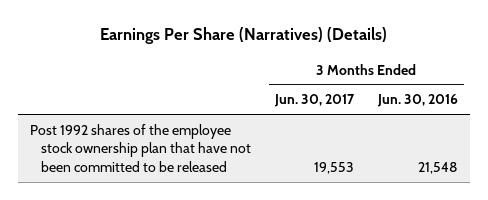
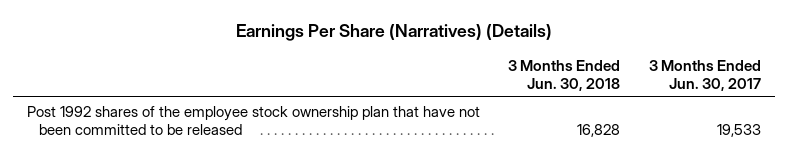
- | 3 Months Ended Jun. 30, 2017 | 3 Months Ended Jun. 30, 2016
+ | 3 Months Ended Jun. 30, 2018 | 3 Months Ended Jun. 30, 2017
- Post 1992 shares of the employee stock ownership plan that have not been committed to be released | 19,553 | 21,548
+ Post 1992 shares of the employee stock ownership plan that have not been committed to be released | 16,828 | 19,533

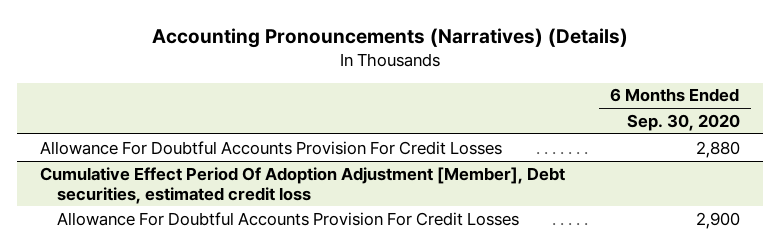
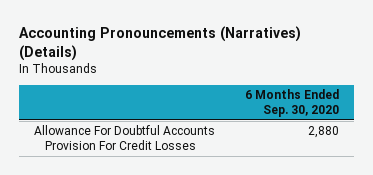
- Cumulative Effect Period Of Adoption Adjustment [Member], Debt securities, estimated credit loss
- Allowance For Doubtful Accounts Provision For Credit Losses | 2,900

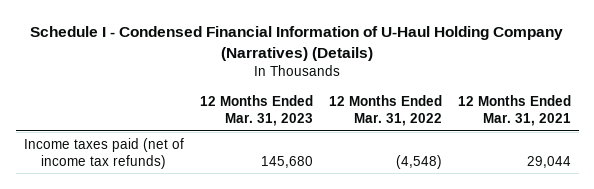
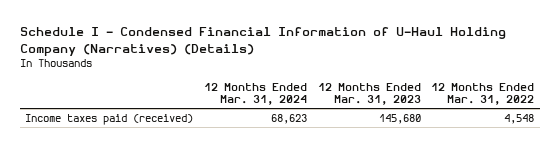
- | 12 Months Ended Mar. 31, 2023 | 12 Months Ended Mar. 31, 2022 | 12 Months Ended Mar. 31, 2021
+ | 12 Months Ended Mar. 31, 2024 | 12 Months Ended Mar. 31, 2023 | 12 Months Ended Mar. 31, 2022
- Income taxes paid (net of income tax refunds) | 145,680 | (4,548) | 29,044
+ Income taxes paid (received) | 68,623 | 145,680 | 4,548

